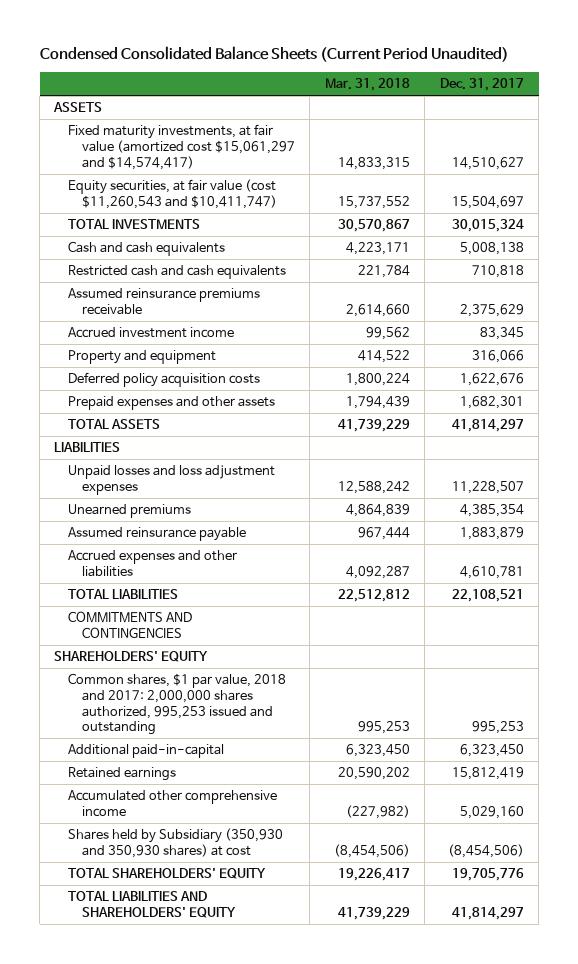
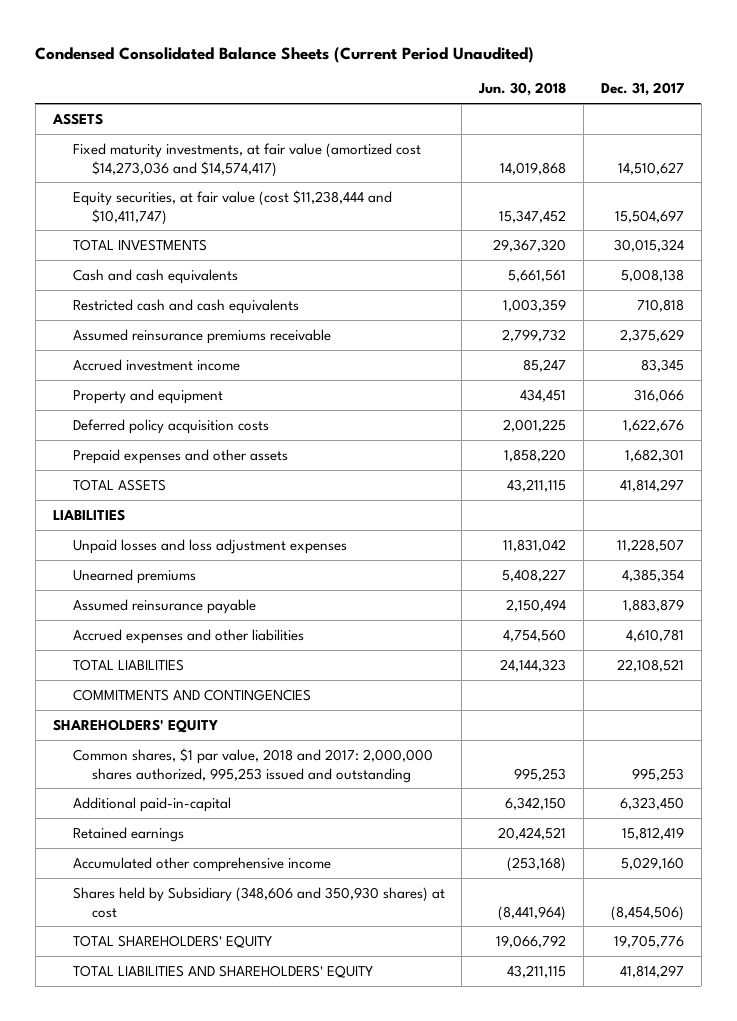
- | Mar. 31, 2018 | Dec. 31, 2017
+ | Jun. 30, 2018 | Dec. 31, 2017
- Fixed maturity investments, at fair value (amortized cost $15,061,297 and $14,574,417) | 14,833,315 | 14,510,627
- Equity securities, at fair value (cost $11,260,543 and $10,411,747) | 15,737,552 | 15,504,697
+ Fixed maturity investments, at fair value (amortized cost $14,273,036 and $14,574,417) | 14,019,868 | 14,510,627
+ Equity securities, at fair value (cost $11,238,444 and $10,411,747) | 15,347,452 | 15,504,697
- Shares held by Subsidiary (350,930 and 350,930 shares) at cost | (8,454,506) | (8,454,506)
+ Shares held by Subsidiary (348,606 and 350,930 shares) at cost | (8,441,964) | (8,454,506)

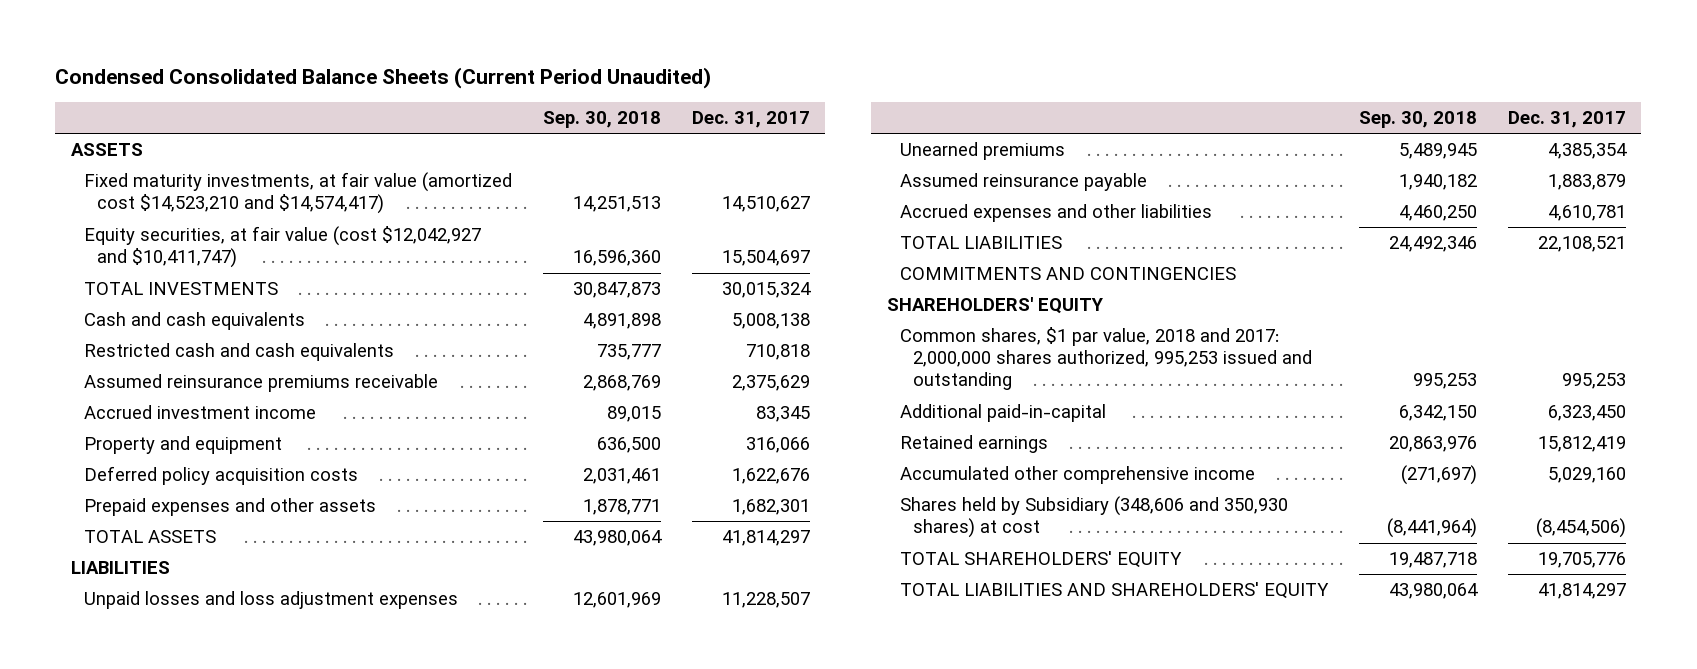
- | Jun. 30, 2018 | Dec. 31, 2017
+ | Sep. 30, 2018 | Dec. 31, 2017
- Fixed maturity investments, at fair value (amortized cost $14,273,036 and $14,574,417) | 14,019,868 | 14,510,627
- Equity securities, at fair value (cost $11,238,444 and $10,411,747) | 15,347,452 | 15,504,697
+ Fixed maturity investments, at fair value (amortized cost $14,523,210 and $14,574,417) | 14,251,513 | 14,510,627
+ Equity securities, at fair value (cost $12,042,927 and $10,411,747) | 16,596,360 | 15,504,697

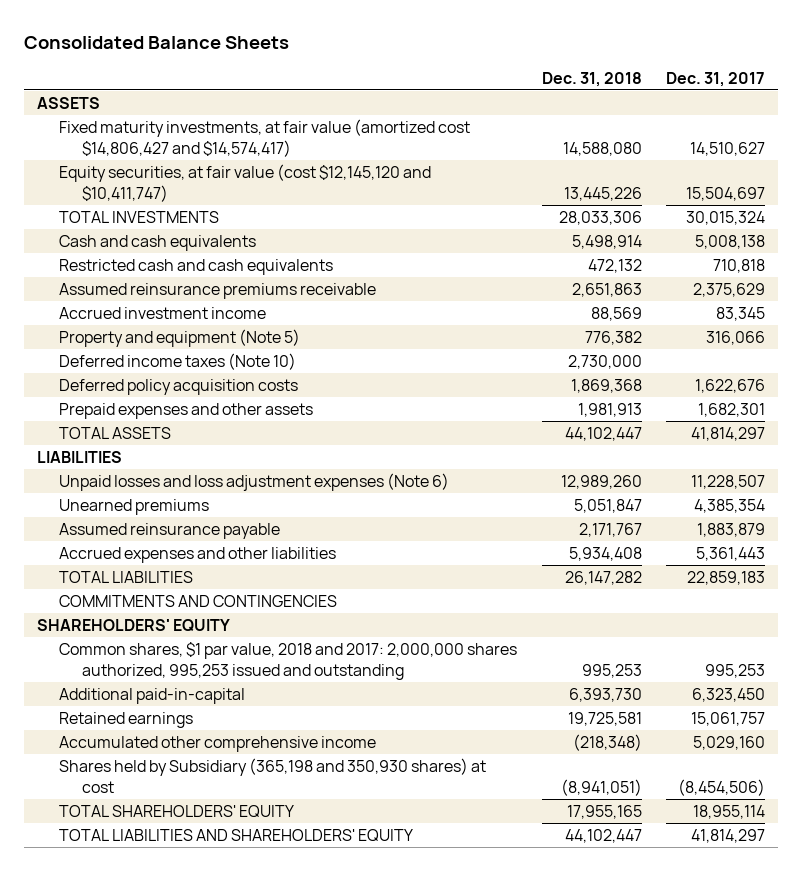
- Condensed Consolidated Balance Sheets (Current Period Unaudited)
+ Consolidated Balance Sheets
- | Sep. 30, 2018 | Dec. 31, 2017
+ | Dec. 31, 2018 | Dec. 31, 2017
- Fixed maturity investments, at fair value (amortized cost $14,523,210 and $14,574,417) | 14,251,513 | 14,510,627
- Equity securities, at fair value (cost $12,042,927 and $10,411,747) | 16,596,360 | 15,504,697
+ Fixed maturity investments, at fair value (amortized cost $14,806,427 and $14,574,417) | 14,588,080 | 14,510,627
+ Equity securities, at fair value (cost $12,145,120 and $10,411,747) | 13,445,226 | 15,504,697
- Property and equipment | 636,500 | 316,066
+ Property and equipment (Note 5) | 776,382 | 316,066
+ Deferred income taxes (Note 10) | 2,730,000 |
- Unpaid losses and loss adjustment expenses | 12,601,969 | 11,228,507
+ Unpaid losses and loss adjustment expenses (Note 6) | 12,989,260 | 11,228,507
- Accrued expenses and other liabilities | 4,460,250 | 4,610,781
- TOTAL LIABILITIES | 24,492,346 | 22,108,521
+ Accrued expenses and other liabilities | 5,934,408 | 5,361,443
+ TOTAL LIABILITIES | 26,147,282 | 22,859,183
- Retained earnings | 20,863,976 | 15,812,419
+ Retained earnings | 19,725,581 | 15,061,757
- Shares held by Subsidiary (348,606 and 350,930 shares) at cost | (8,441,964) | (8,454,506)
- TOTAL SHAREHOLDERS' EQUITY | 19,487,718 | 19,705,776
+ Shares held by Subsidiary (365,198 and 350,930 shares) at cost | (8,941,051) | (8,454,506)
+ TOTAL SHAREHOLDERS' EQUITY | 17,955,165 | 18,955,114

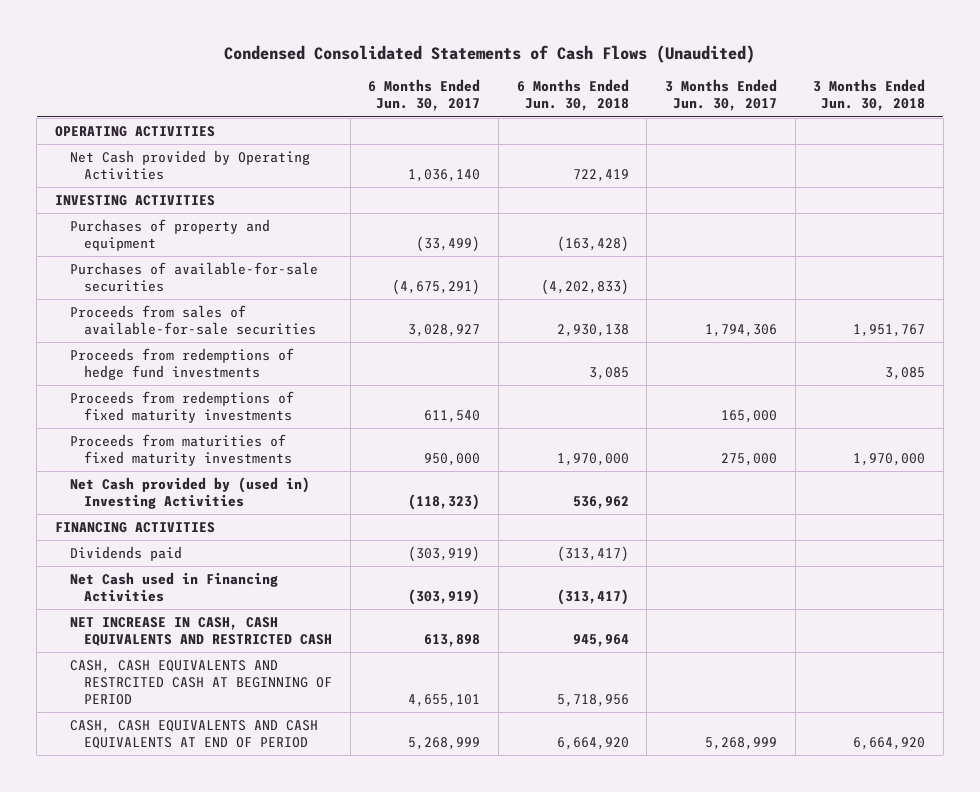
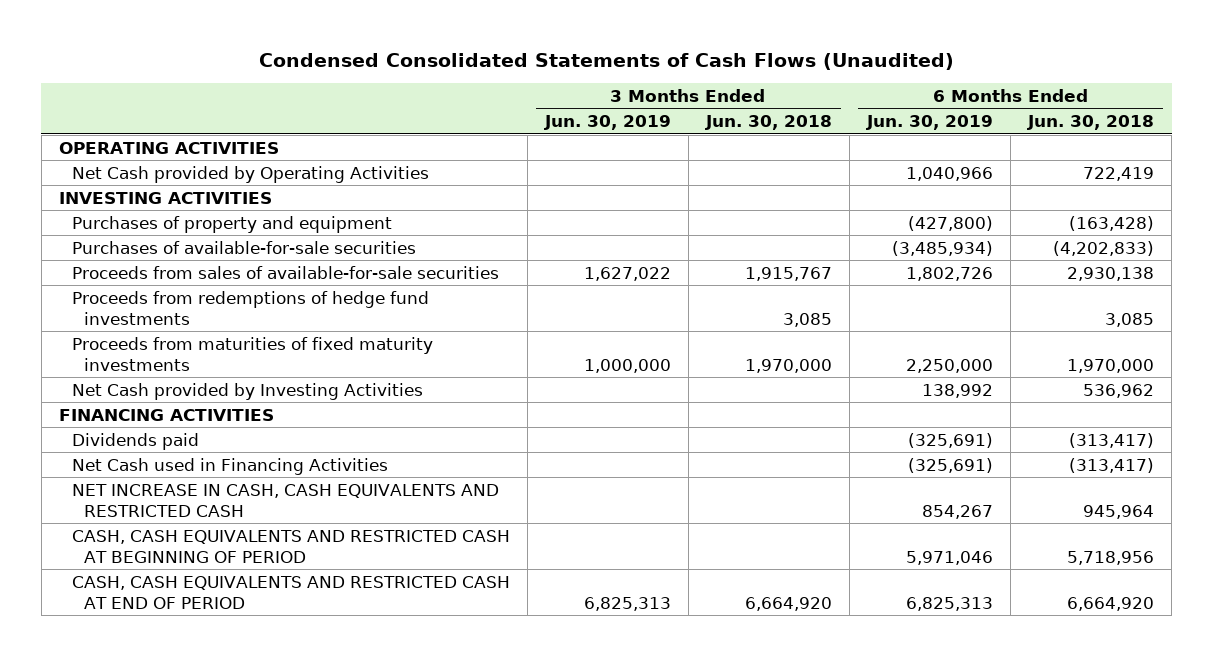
- | 6 Months Ended Jun. 30, 2017 | 6 Months Ended Jun. 30, 2018 | 3 Months Ended Jun. 30, 2017 | 3 Months Ended Jun. 30, 2018
+ | 3 Months Ended Jun. 30, 2019 | 3 Months Ended Jun. 30, 2018 | 6 Months Ended Jun. 30, 2019 | 6 Months Ended Jun. 30, 2018
- Proceeds from sales of available-for-sale securities | 3,028,927 | 2,930,138 | 1,794,306 | 1,951,767
+ Proceeds from sales of available-for-sale securities | 1,627,022 | 1,915,767 | 1,802,726 | 2,930,138
- Proceeds from redemptions of fixed maturity investments | 611,540 | | 165,000 |
- Net Cash provided by (used in) Investing Activities | (118,323) | 536,962 | |
+ Net Cash provided by Investing Activities | | | 138,992 | 536,962
- CASH, CASH EQUIVALENTS AND RESTRCITED CASH AT BEGINNING OF PERIOD | 4,655,101 | 5,718,956 | |
- CASH, CASH EQUIVALENTS AND CASH EQUIVALENTS AT END OF PERIOD | 5,268,999 | 6,664,920 | 5,268,999 | 6,664,920
+ CASH, CASH EQUIVALENTS AND RESTRICTED CASH AT BEGINNING OF PERIOD | | | 5,971,046 | 5,718,956
+ CASH, CASH EQUIVALENTS AND RESTRICTED CASH AT END OF PERIOD | 6,825,313 | 6,664,920 | 6,825,313 | 6,664,920

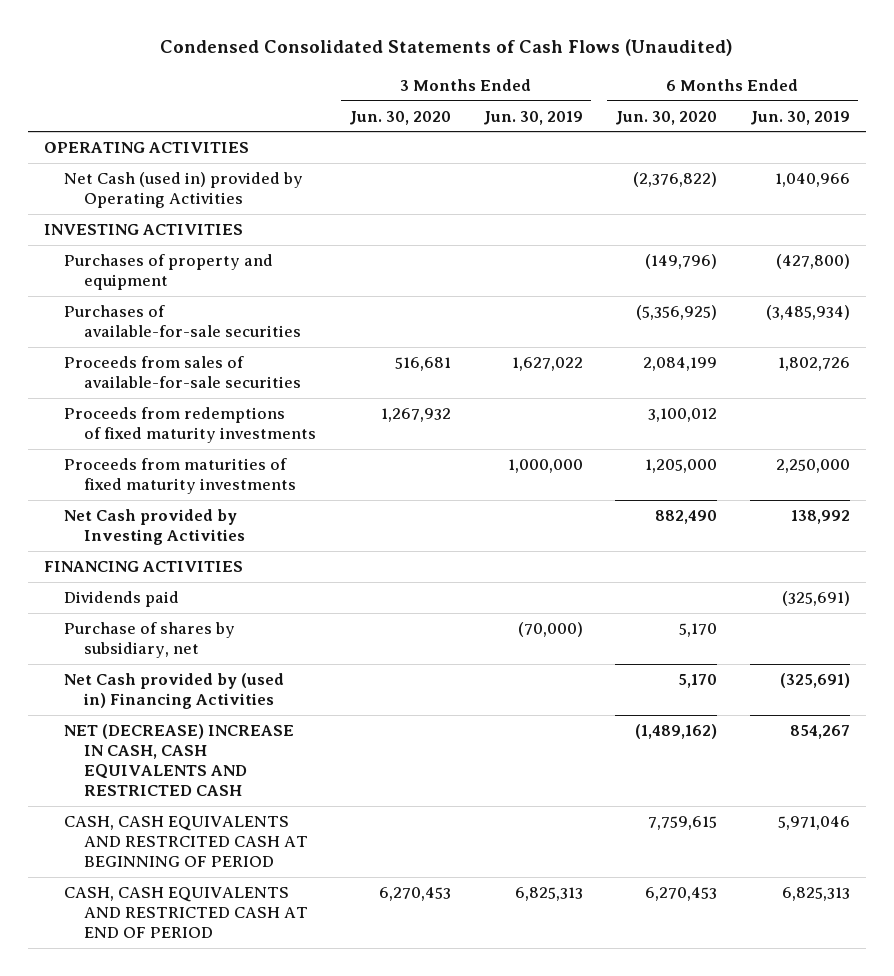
- | 3 Months Ended Jun. 30, 2019 | 3 Months Ended Jun. 30, 2018 | 6 Months Ended Jun. 30, 2019 | 6 Months Ended Jun. 30, 2018
+ | 3 Months Ended Jun. 30, 2020 | 3 Months Ended Jun. 30, 2019 | 6 Months Ended Jun. 30, 2020 | 6 Months Ended Jun. 30, 2019
- Net Cash provided by Operating Activities | | | 1,040,966 | 722,419
+ Net Cash (used in) provided by Operating Activities | | | (2,376,822) | 1,040,966
- Proceeds from redemptions of hedge fund investments | | 3,085 | | 3,085
+ Proceeds from redemptions of fixed maturity investments | 1,267,932 | | 3,100,012 |
- Net Cash used in Financing Activities | | | (325,691) | (313,417)
- NET INCREASE IN CASH, CASH EQUIVALENTS AND RESTRICTED CASH | | | 854,267 | 945,964
- CASH, CASH EQUIVALENTS AND RESTRICTED CASH AT BEGINNING OF PERIOD | | | 5,971,046 | 5,718,956
+ Purchase of shares by subsidiary, net | | (70,000) | 5,170 |
+ Net Cash provided by (used in) Financing Activities | | | 5,170 | (325,691)
+ NET (DECREASE) INCREASE IN CASH, CASH EQUIVALENTS AND RESTRICTED CASH | | | (1,489,162) | 854,267
+ CASH, CASH EQUIVALENTS AND RESTRCITED CASH AT BEGINNING OF PERIOD | | | 7,759,615 | 5,971,046

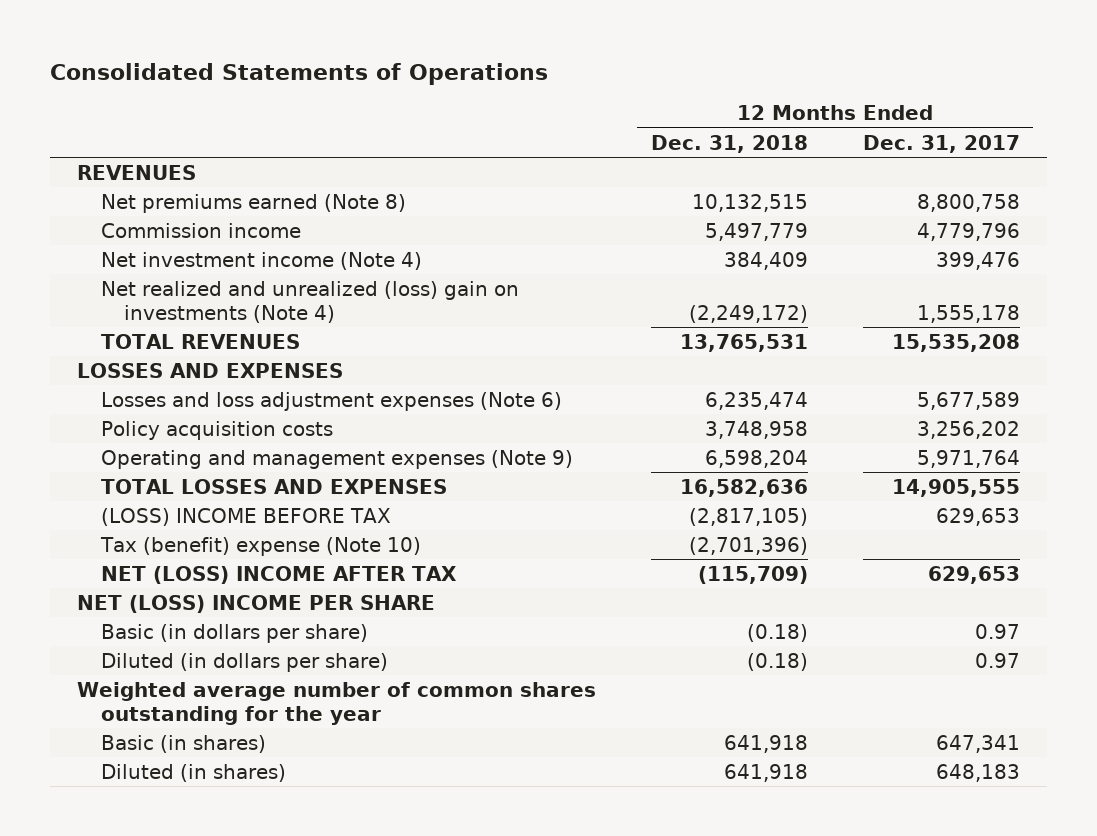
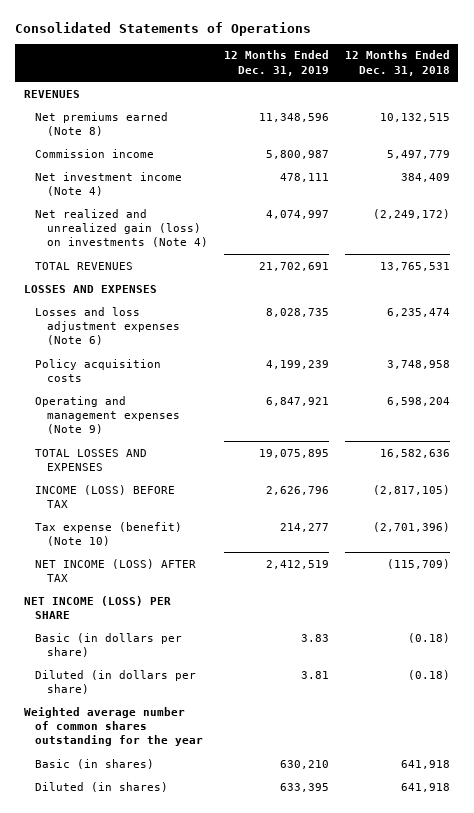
- | 12 Months Ended Dec. 31, 2018 | 12 Months Ended Dec. 31, 2017
+ | 12 Months Ended Dec. 31, 2019 | 12 Months Ended Dec. 31, 2018
- Net realized and unrealized (loss) gain on investments (Note 4) | (2,249,172) | 1,555,178
+ Net realized and unrealized gain (loss) on investments (Note 4) | 4,074,997 | (2,249,172)
- (LOSS) INCOME BEFORE TAX | (2,817,105) | 629,653
- Tax (benefit) expense (Note 10) | (2,701,396) |
- NET (LOSS) INCOME AFTER TAX | (115,709) | 629,653
- NET (LOSS) INCOME PER SHARE
+ INCOME (LOSS) BEFORE TAX | 2,626,796 | (2,817,105)
+ Tax expense (benefit) (Note 10) | 214,277 | (2,701,396)
+ NET INCOME (LOSS) AFTER TAX | 2,412,519 | (115,709)
+ NET INCOME (LOSS) PER SHARE

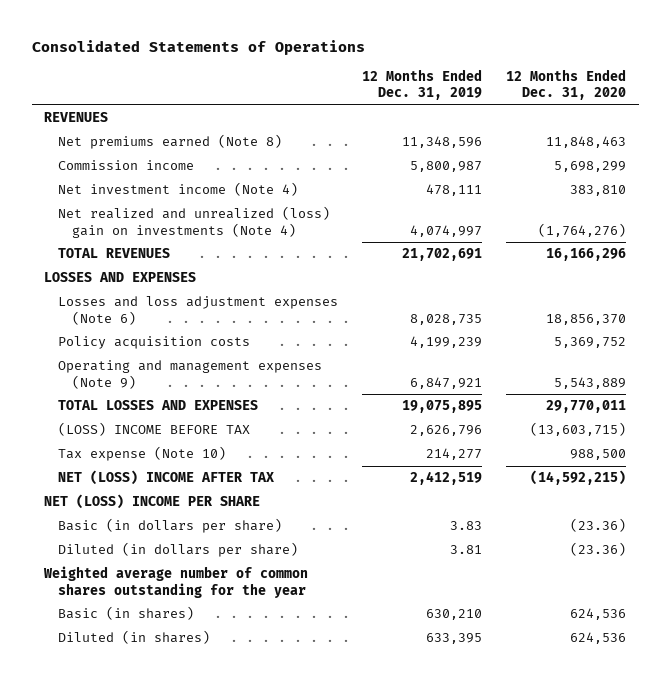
- | 12 Months Ended Dec. 31, 2019 | 12 Months Ended Dec. 31, 2018
+ | 12 Months Ended Dec. 31, 2019 | 12 Months Ended Dec. 31, 2020
- Net realized and unrealized gain (loss) on investments (Note 4) | 4,074,997 | (2,249,172)
+ Net realized and unrealized (loss) gain on investments (Note 4) | 4,074,997 | (1,764,276)
- INCOME (LOSS) BEFORE TAX | 2,626,796 | (2,817,105)
- Tax expense (benefit) (Note 10) | 214,277 | (2,701,396)
- NET INCOME (LOSS) AFTER TAX | 2,412,519 | (115,709)
- NET INCOME (LOSS) PER SHARE
+ (LOSS) INCOME BEFORE TAX | 2,626,796 | (13,603,715)
+ Tax expense (Note 10) | 214,277 | 988,500
+ NET (LOSS) INCOME AFTER TAX | 2,412,519 | (14,592,215)
+ NET (LOSS) INCOME PER SHARE

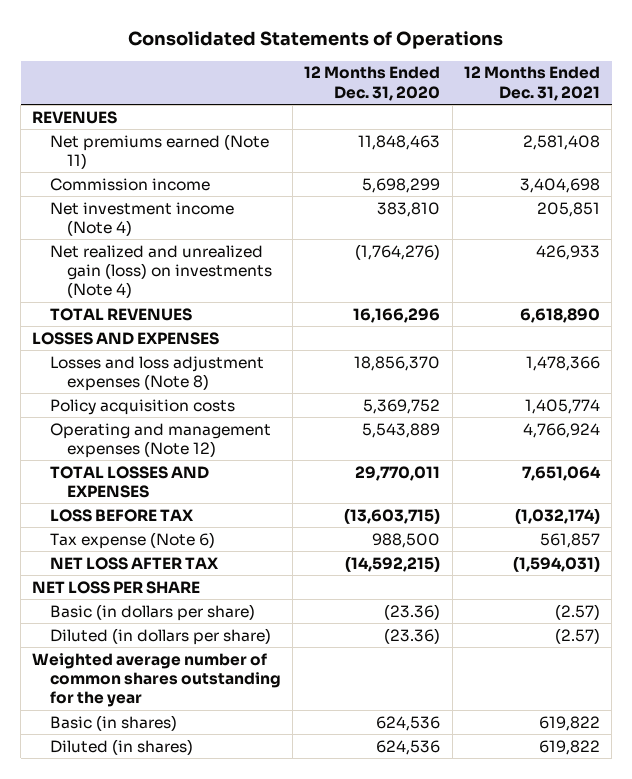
- | 12 Months Ended Dec. 31, 2019 | 12 Months Ended Dec. 31, 2020
+ | 12 Months Ended Dec. 31, 2020 | 12 Months Ended Dec. 31, 2021
- Net premiums earned (Note 8) | 11,348,596 | 11,848,463
+ Net premiums earned (Note 11) | 11,848,463 | 2,581,408
- Net realized and unrealized (loss) gain on investments (Note 4) | 4,074,997 | (1,764,276)
+ Net realized and unrealized gain (loss) on investments (Note 4) | (1,764,276) | 426,933
- Losses and loss adjustment expenses (Note 6) | 8,028,735 | 18,856,370
+ Losses and loss adjustment expenses (Note 8) | 18,856,370 | 1,478,366
- Operating and management expenses (Note 9) | 6,847,921 | 5,543,889
+ Operating and management expenses (Note 12) | 5,543,889 | 4,766,924
- (LOSS) INCOME BEFORE TAX | 2,626,796 | (13,603,715)
- Tax expense (Note 10) | 214,277 | 988,500
- NET (LOSS) INCOME AFTER TAX | 2,412,519 | (14,592,215)
- NET (LOSS) INCOME PER SHARE
+ LOSS BEFORE TAX | (13,603,715) | (1,032,174)
+ Tax expense (Note 6) | 988,500 | 561,857
+ NET LOSS AFTER TAX | (14,592,215) | (1,594,031)
+ NET LOSS PER SHARE

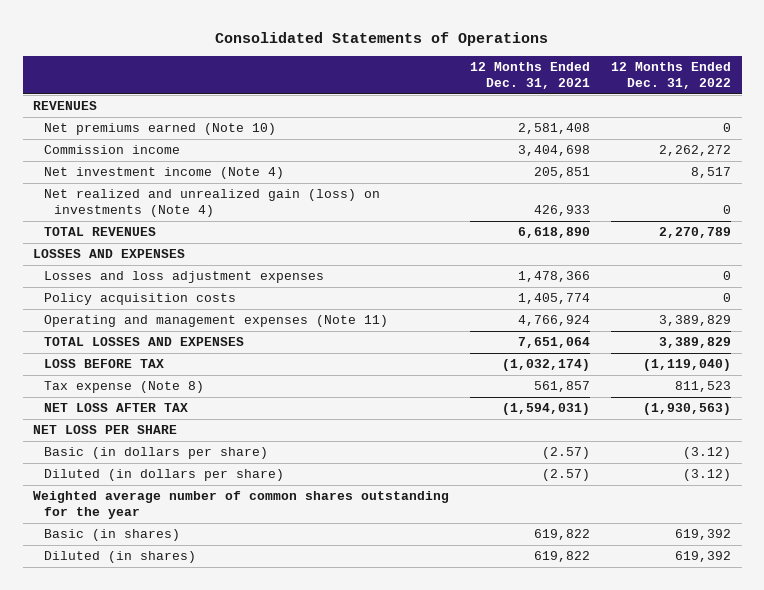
- | 12 Months Ended Dec. 31, 2020 | 12 Months Ended Dec. 31, 2021
+ | 12 Months Ended Dec. 31, 2021 | 12 Months Ended Dec. 31, 2022
- Net premiums earned (Note 11) | 11,848,463 | 2,581,408
+ Net premiums earned (Note 10) | 2,581,408 | 0
- Losses and loss adjustment expenses (Note 8) | 18,856,370 | 1,478,366
+ Losses and loss adjustment expenses | 1,478,366 | 0
- Operating and management expenses (Note 12) | 5,543,889 | 4,766,924
+ Operating and management expenses (Note 11) | 4,766,924 | 3,389,829
- Tax expense (Note 6) | 988,500 | 561,857
+ Tax expense (Note 8) | 561,857 | 811,523

